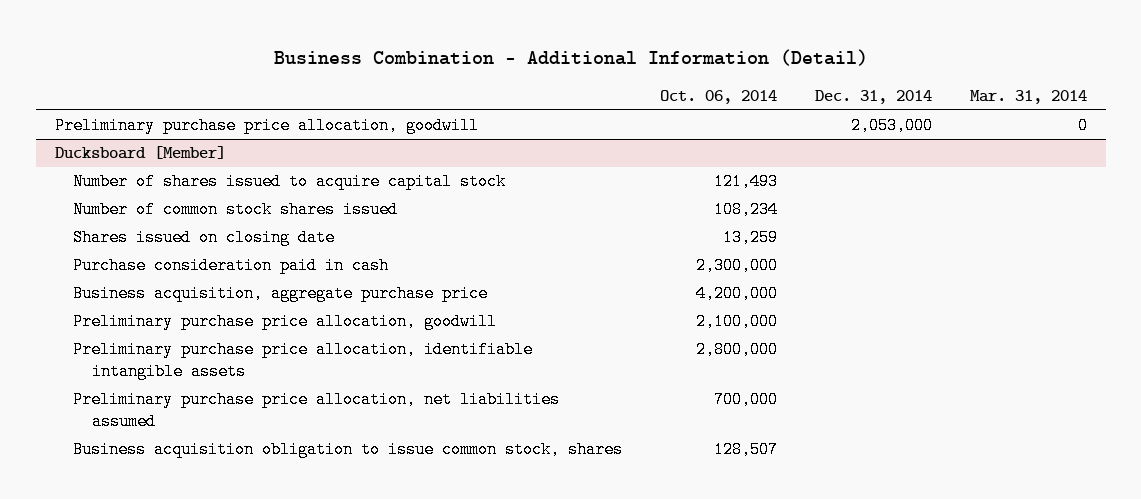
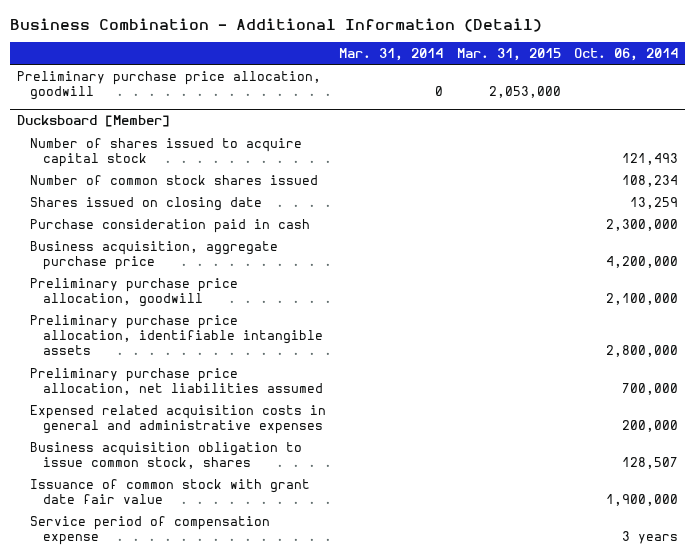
- | Oct. 06, 2014 | Dec. 31, 2014 | Mar. 31, 2014
+ | Mar. 31, 2014 | Mar. 31, 2015 | Oct. 06, 2014
@ Ducksboard [Member]
+ Expensed related acquisition costs in general and administrative expenses | | | 200,000
+ Issuance of common stock with grant date fair value | | | 1,900,000
+ Service period of compensation expense | | | 3 years

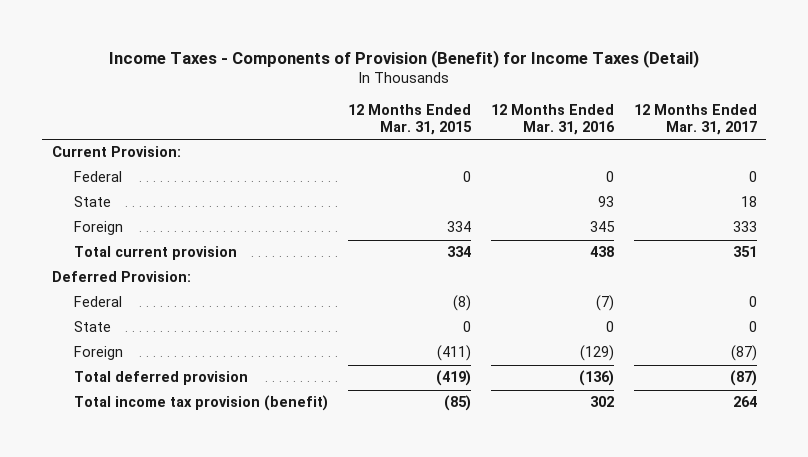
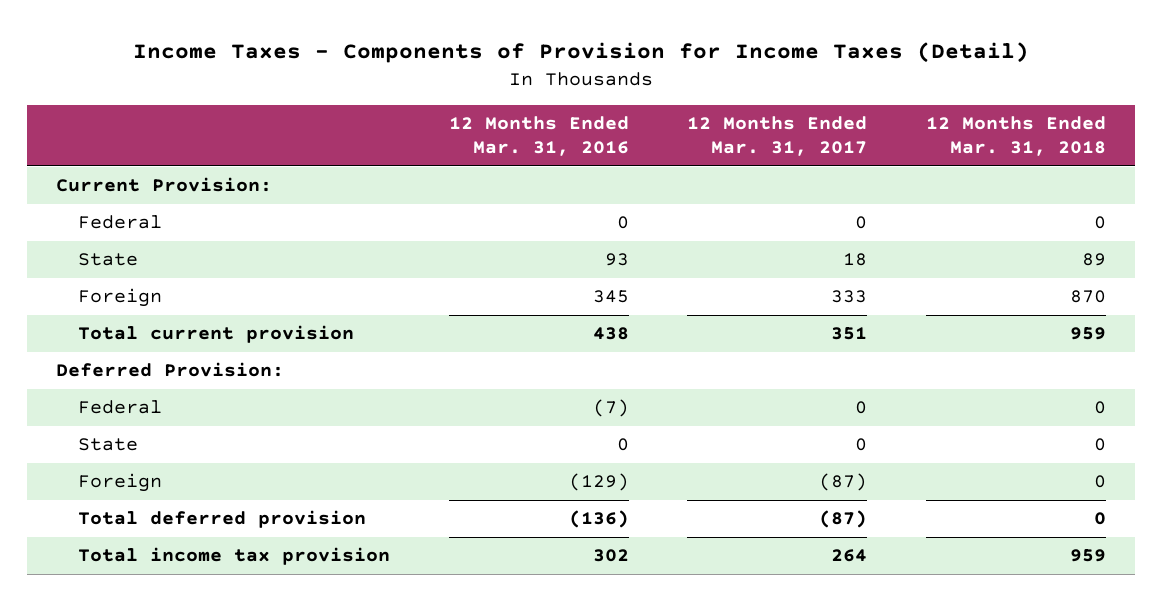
- Income Taxes - Components of Provision (Benefit) for Income Taxes (Detail)
+ Income Taxes - Components of Provision for Income Taxes (Detail)
- | 12 Months Ended Mar. 31, 2015 | 12 Months Ended Mar. 31, 2016 | 12 Months Ended Mar. 31, 2017
+ | 12 Months Ended Mar. 31, 2016 | 12 Months Ended Mar. 31, 2017 | 12 Months Ended Mar. 31, 2018
- Total income tax provision (benefit) | (85) | 302 | 264
+ Total income tax provision | 302 | 264 | 959

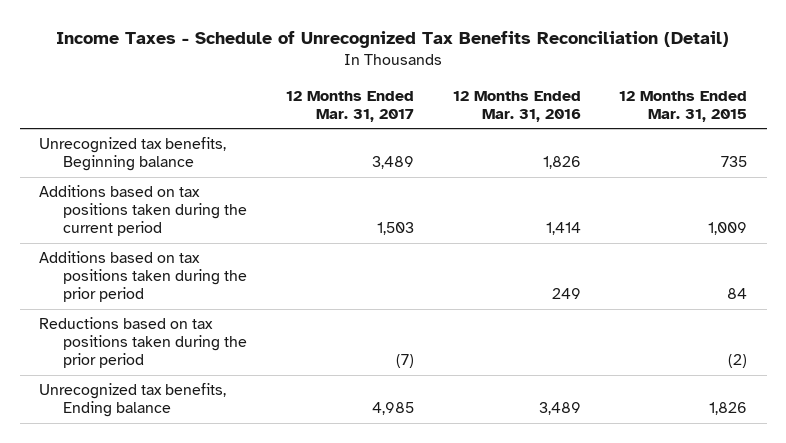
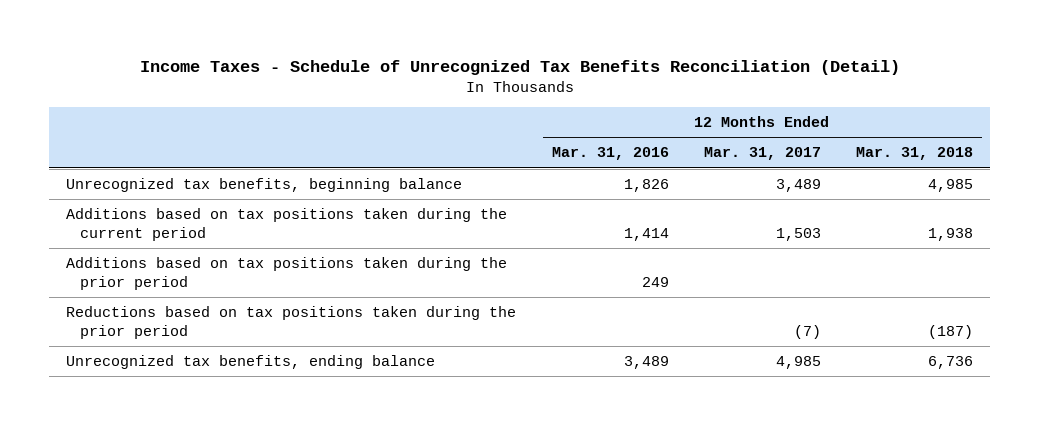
- | 12 Months Ended Mar. 31, 2017 | 12 Months Ended Mar. 31, 2016 | 12 Months Ended Mar. 31, 2015
+ | 12 Months Ended Mar. 31, 2016 | 12 Months Ended Mar. 31, 2017 | 12 Months Ended Mar. 31, 2018
- Unrecognized tax benefits, Beginning balance | 3,489 | 1,826 | 735
+ Unrecognized tax benefits, beginning balance | 1,826 | 3,489 | 4,985
- Unrecognized tax benefits, Ending balance | 4,985 | 3,489 | 1,826
+ Unrecognized tax benefits, ending balance | 3,489 | 4,985 | 6,736

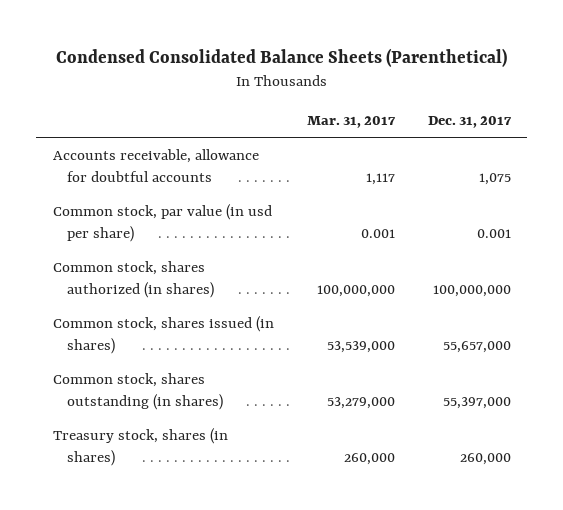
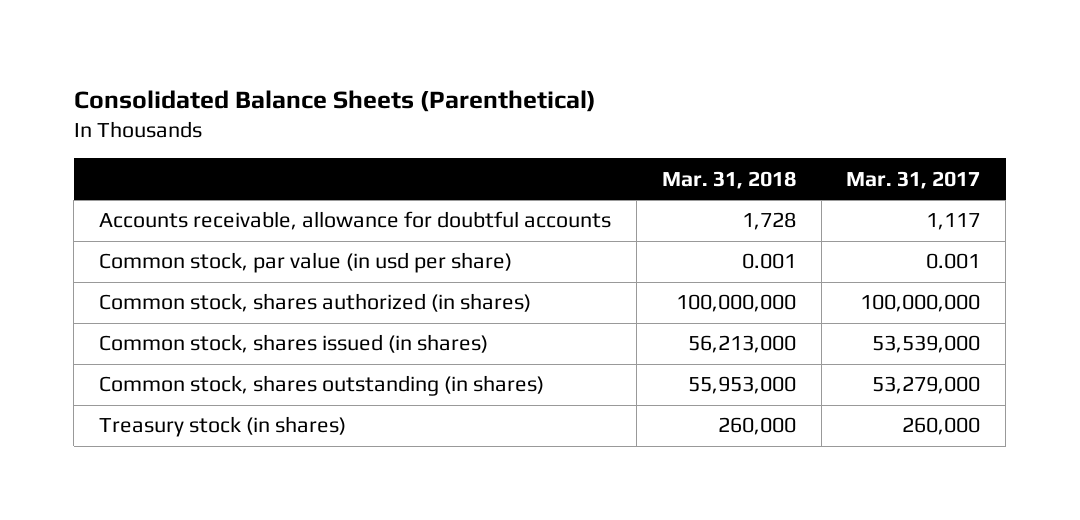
- Condensed Consolidated Balance Sheets (Parenthetical)
+ Consolidated Balance Sheets (Parenthetical)
- | Mar. 31, 2017 | Dec. 31, 2017
+ | Mar. 31, 2018 | Mar. 31, 2017
- Treasury stock, shares (in shares) | 260,000 | 260,000
+ Treasury stock (in shares) | 260,000 | 260,000

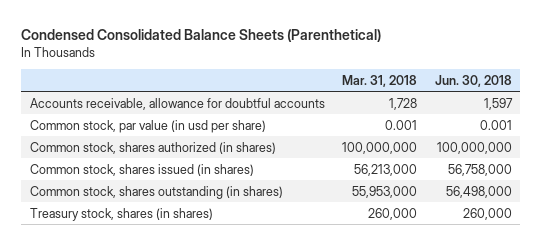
- Consolidated Balance Sheets (Parenthetical)
+ Condensed Consolidated Balance Sheets (Parenthetical)
- | Mar. 31, 2018 | Mar. 31, 2017
+ | Mar. 31, 2018 | Jun. 30, 2018
- Treasury stock (in shares) | 260,000 | 260,000
+ Treasury stock, shares (in shares) | 260,000 | 260,000

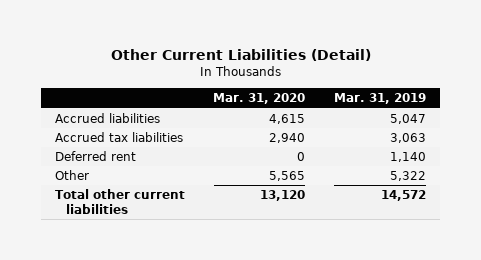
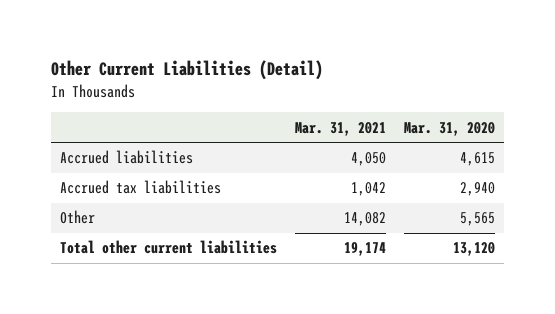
- | Mar. 31, 2020 | Mar. 31, 2019
+ | Mar. 31, 2021 | Mar. 31, 2020
- Deferred rent | 0 | 1,140

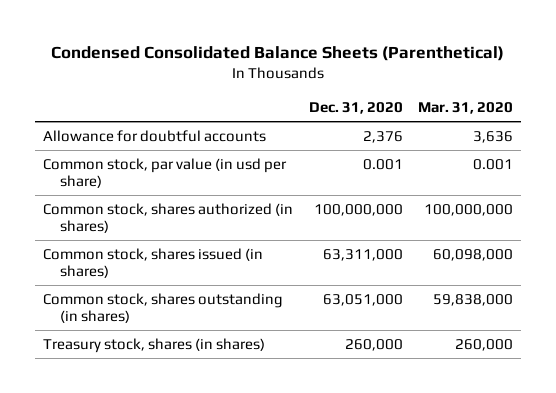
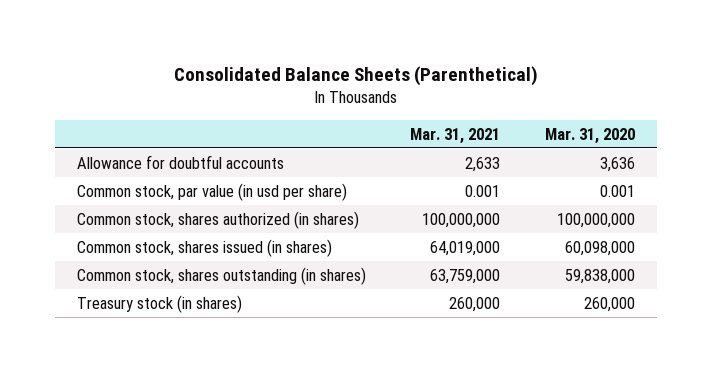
- Condensed Consolidated Balance Sheets (Parenthetical)
+ Consolidated Balance Sheets (Parenthetical)
- | Dec. 31, 2020 | Mar. 31, 2020
+ | Mar. 31, 2021 | Mar. 31, 2020
- Treasury stock, shares (in shares) | 260,000 | 260,000
+ Treasury stock (in shares) | 260,000 | 260,000

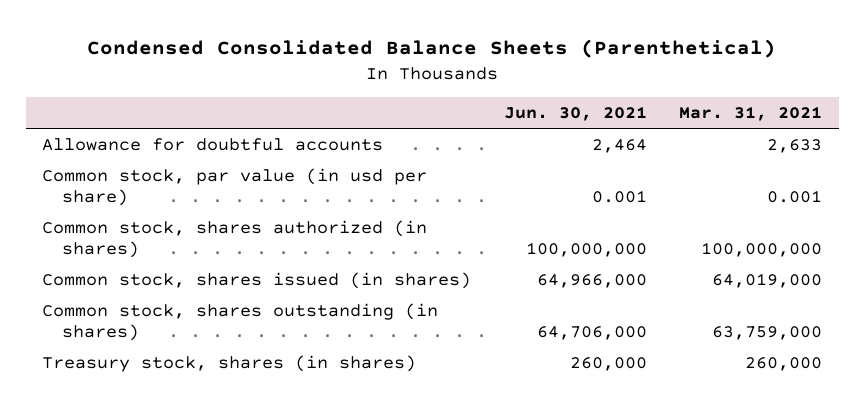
- Consolidated Balance Sheets (Parenthetical)
+ Condensed Consolidated Balance Sheets (Parenthetical)
- | Mar. 31, 2021 | Mar. 31, 2020
+ | Jun. 30, 2021 | Mar. 31, 2021
- Treasury stock (in shares) | 260,000 | 260,000
+ Treasury stock, shares (in shares) | 260,000 | 260,000

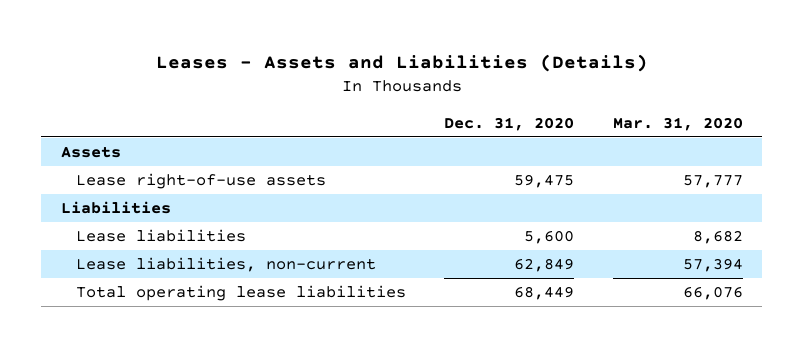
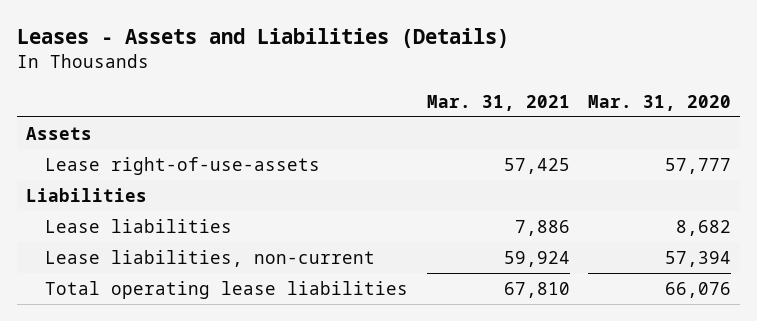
- | Dec. 31, 2020 | Mar. 31, 2020
+ | Mar. 31, 2021 | Mar. 31, 2020
- Lease right-of-use assets | 59,475 | 57,777
+ Lease right-of-use-assets | 57,425 | 57,777

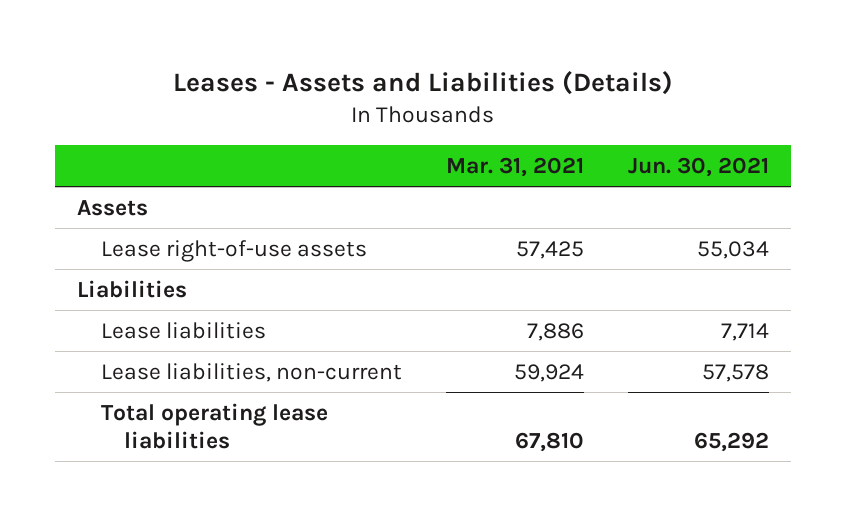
- | Mar. 31, 2021 | Mar. 31, 2020
+ | Mar. 31, 2021 | Jun. 30, 2021
- Lease right-of-use-assets | 57,425 | 57,777
+ Lease right-of-use assets | 57,425 | 55,034

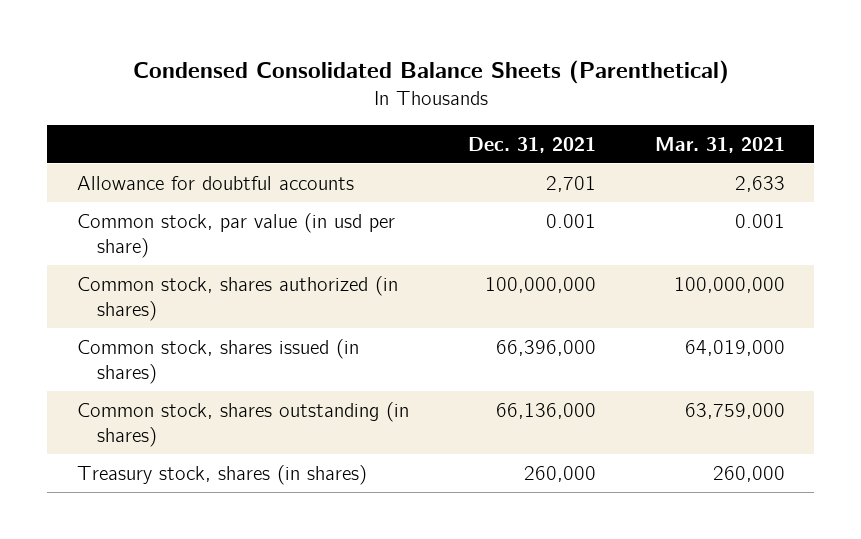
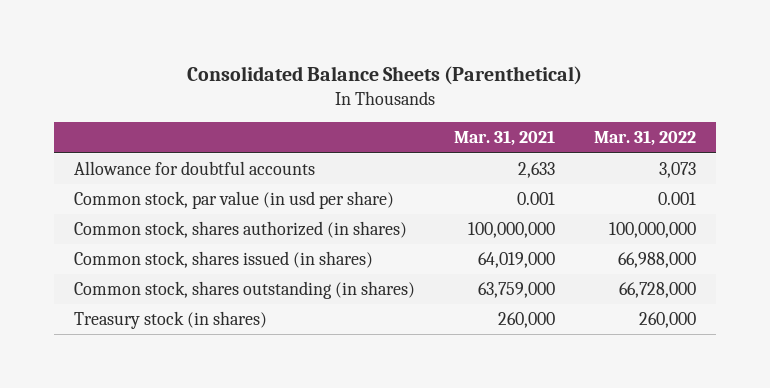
- Condensed Consolidated Balance Sheets (Parenthetical)
+ Consolidated Balance Sheets (Parenthetical)
- | Dec. 31, 2021 | Mar. 31, 2021
+ | Mar. 31, 2021 | Mar. 31, 2022
- Treasury stock, shares (in shares) | 260,000 | 260,000
+ Treasury stock (in shares) | 260,000 | 260,000

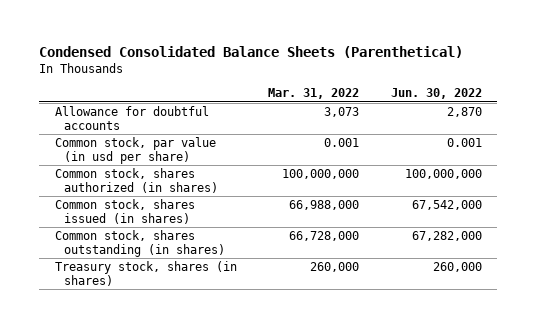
- Consolidated Balance Sheets (Parenthetical)
+ Condensed Consolidated Balance Sheets (Parenthetical)
- | Mar. 31, 2021 | Mar. 31, 2022
+ | Mar. 31, 2022 | Jun. 30, 2022
- Treasury stock (in shares) | 260,000 | 260,000
+ Treasury stock, shares (in shares) | 260,000 | 260,000

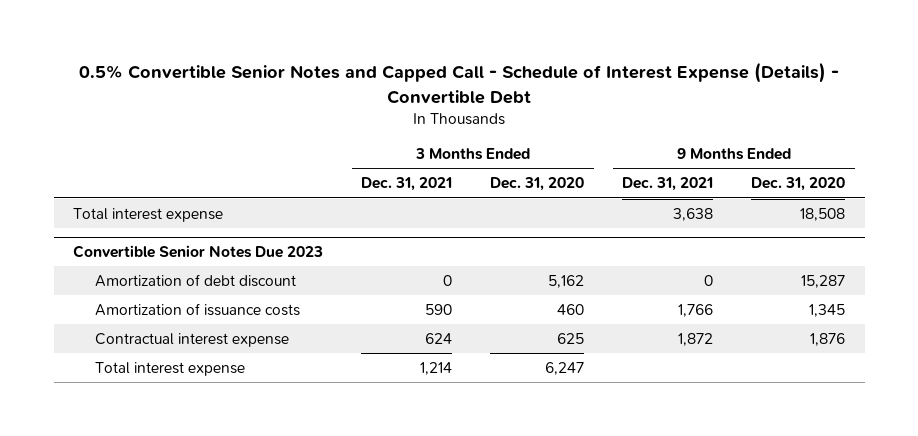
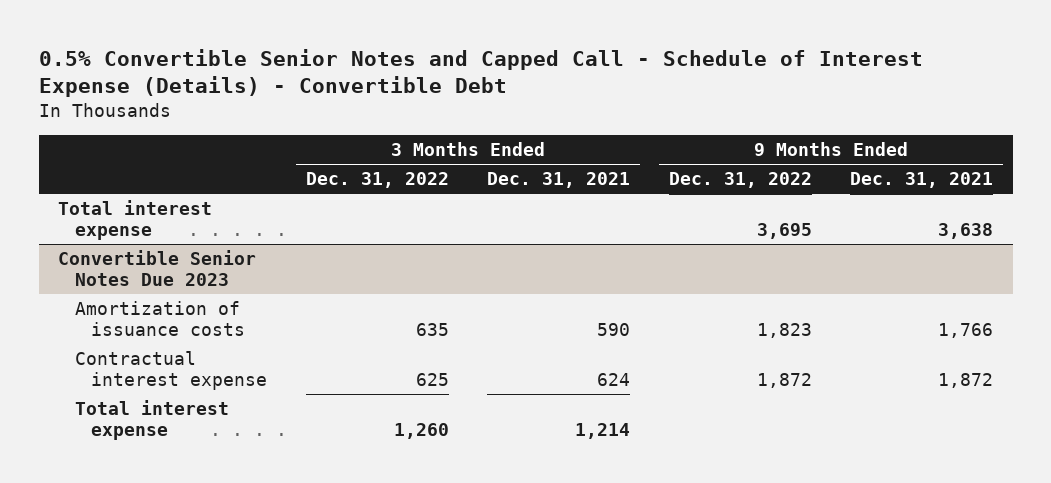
- | 3 Months Ended Dec. 31, 2021 | 3 Months Ended Dec. 31, 2020 | 9 Months Ended Dec. 31, 2021 | 9 Months Ended Dec. 31, 2020
+ | 3 Months Ended Dec. 31, 2022 | 3 Months Ended Dec. 31, 2021 | 9 Months Ended Dec. 31, 2022 | 9 Months Ended Dec. 31, 2021
@ Convertible Senior Notes Due 2023
- Amortization of debt discount | 0 | 5,162 | 0 | 15,287

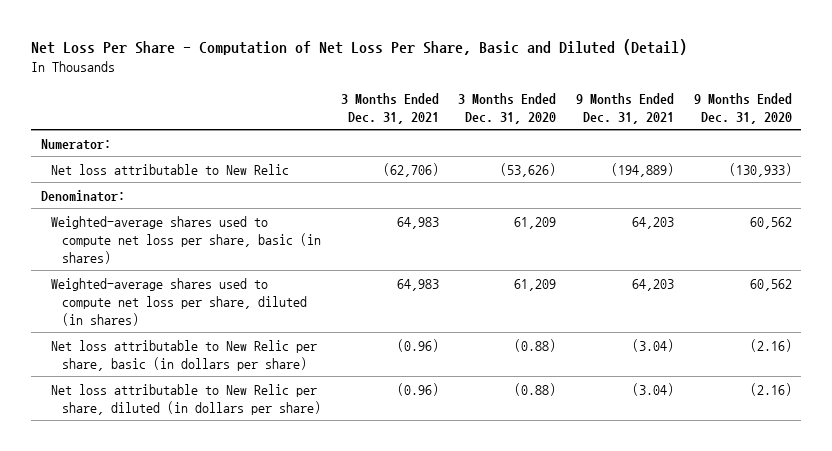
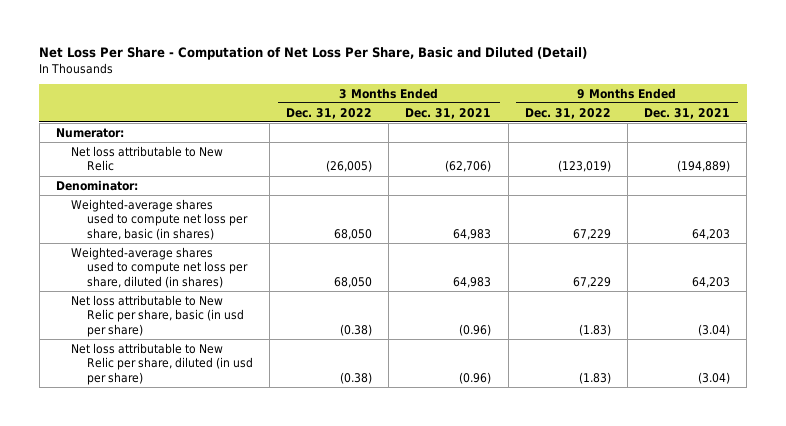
- | 3 Months Ended Dec. 31, 2021 | 3 Months Ended Dec. 31, 2020 | 9 Months Ended Dec. 31, 2021 | 9 Months Ended Dec. 31, 2020
+ | 3 Months Ended Dec. 31, 2022 | 3 Months Ended Dec. 31, 2021 | 9 Months Ended Dec. 31, 2022 | 9 Months Ended Dec. 31, 2021
- Net loss attributable to New Relic per share, basic (in dollars per share) | (0.96) | (0.88) | (3.04) | (2.16)
- Net loss attributable to New Relic per share, diluted (in dollars per share) | (0.96) | (0.88) | (3.04) | (2.16)
+ Net loss attributable to New Relic per share, basic (in usd per share) | (0.38) | (0.96) | (1.83) | (3.04)
+ Net loss attributable to New Relic per share, diluted (in usd per share) | (0.38) | (0.96) | (1.83) | (3.04)

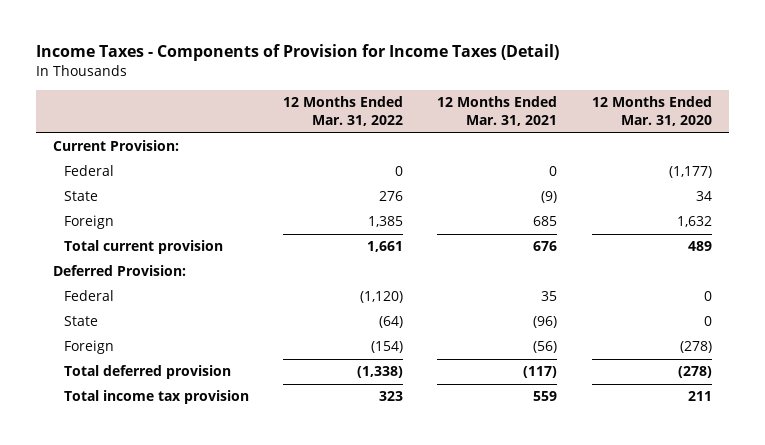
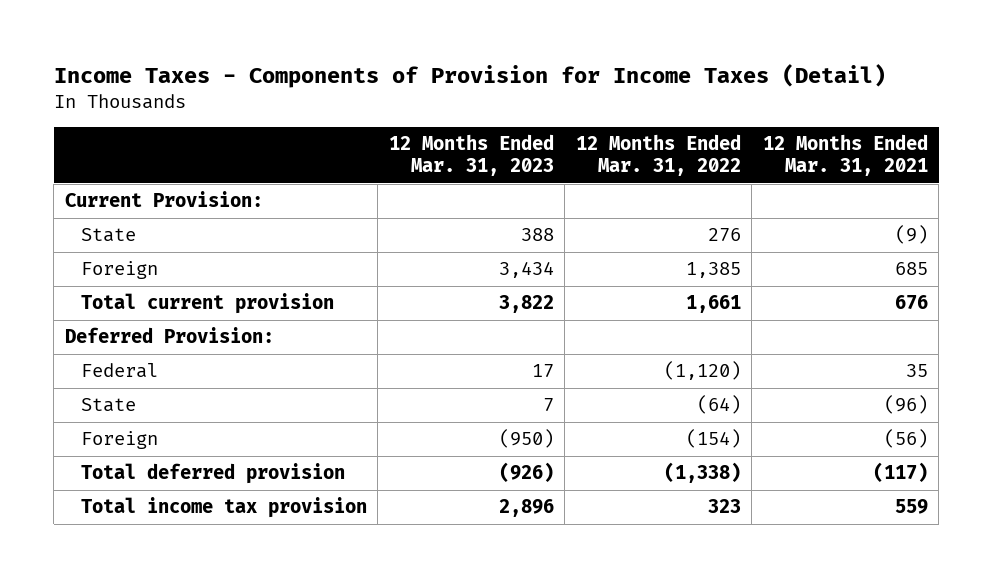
- | 12 Months Ended Mar. 31, 2022 | 12 Months Ended Mar. 31, 2021 | 12 Months Ended Mar. 31, 2020
+ | 12 Months Ended Mar. 31, 2023 | 12 Months Ended Mar. 31, 2022 | 12 Months Ended Mar. 31, 2021
- Federal | 0 | 0 | (1,177)

